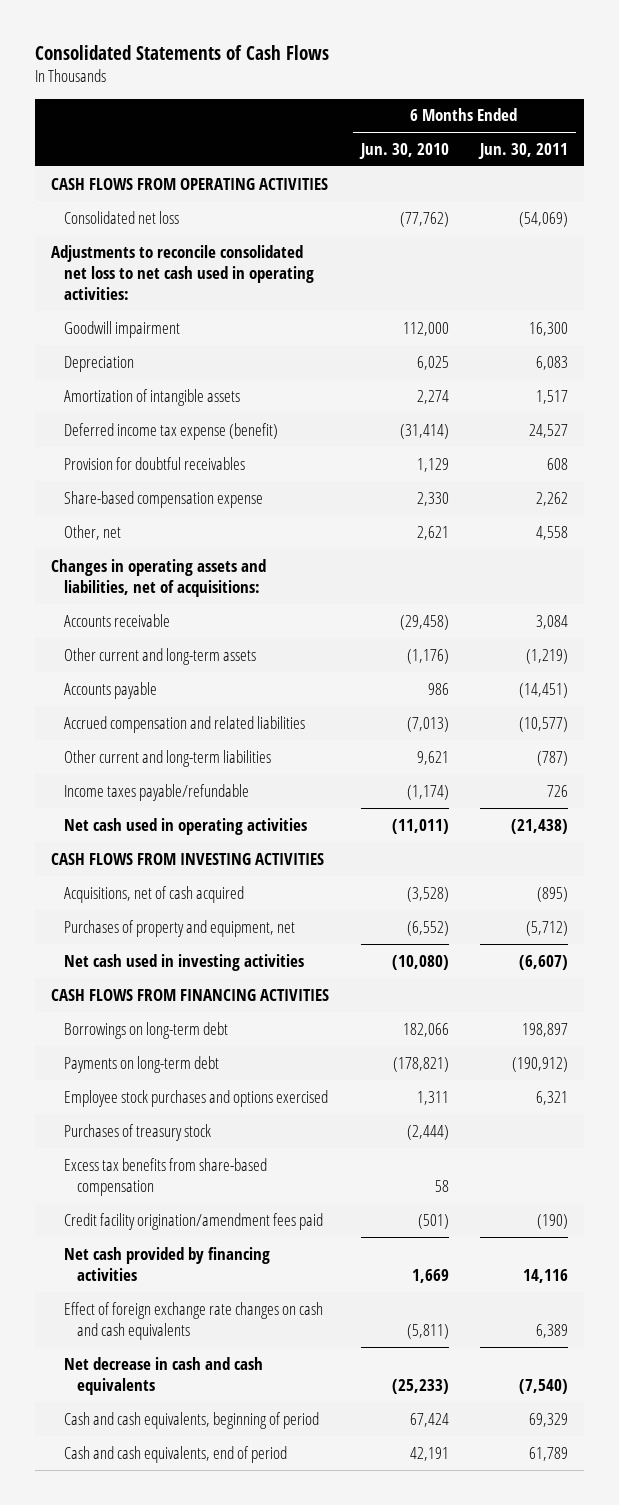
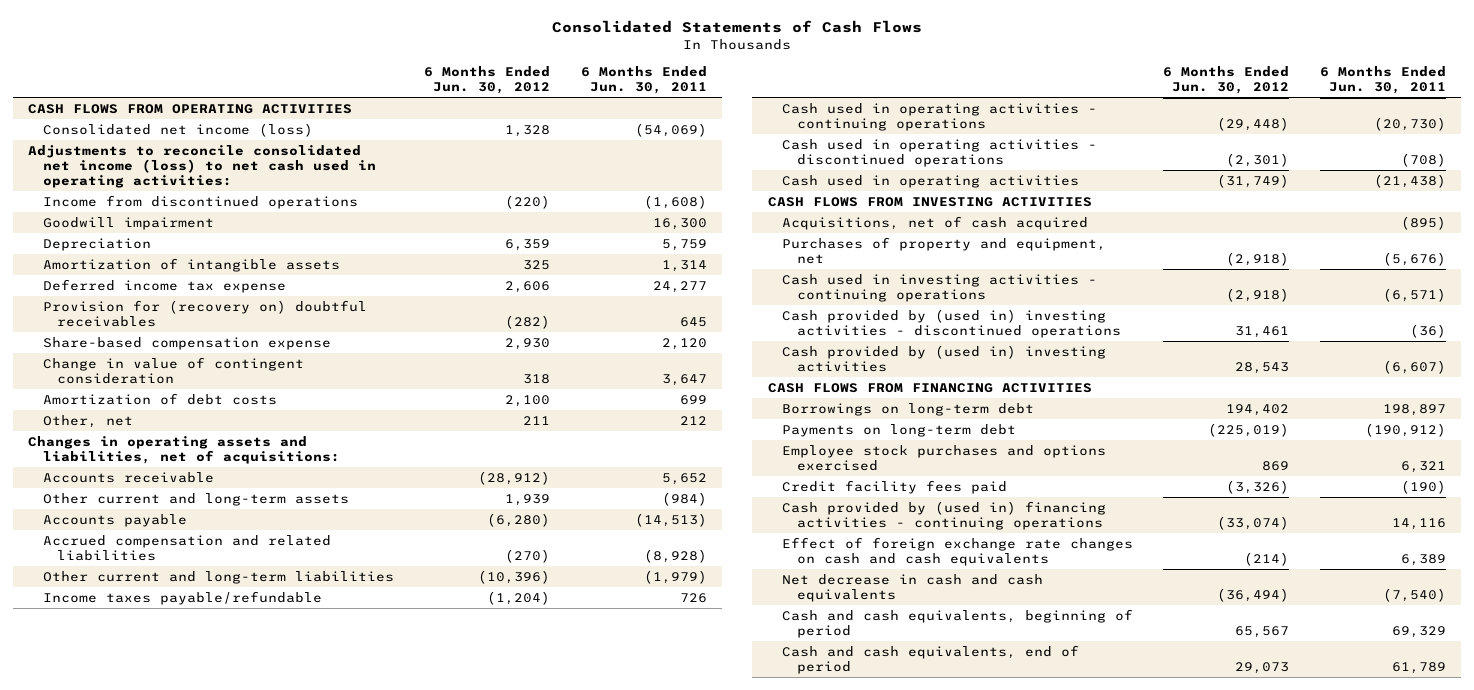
- | 6 Months Ended Jun. 30, 2010 | 6 Months Ended Jun. 30, 2011
+ | 6 Months Ended Jun. 30, 2012 | 6 Months Ended Jun. 30, 2011
- Consolidated net loss | (77,762) | (54,069)
- Adjustments to reconcile consolidated net loss to net cash used in operating activities:
+ Consolidated net income (loss) | 1,328 | (54,069)
+ Adjustments to reconcile consolidated net income (loss) to net cash used in operating activities:
+ Income from discontinued operations | (220) | (1,608)
- Depreciation | 6,025 | 6,083
- Amortization of intangible assets | 2,274 | 1,517
- Deferred income tax expense (benefit) | (31,414) | 24,527
- Provision for doubtful receivables | 1,129 | 608
- Share-based compensation expense | 2,330 | 2,262
- Other, net | 2,621 | 4,558
+ Depreciation | 6,359 | 5,759
+ Amortization of intangible assets | 325 | 1,314
+ Deferred income tax expense | 2,606 | 24,277
+ Provision for (recovery on) doubtful receivables | (282) | 645
+ Share-based compensation expense | 2,930 | 2,120
+ Change in value of contingent consideration | 318 | 3,647
+ Amortization of debt costs | 2,100 | 699
+ Other, net | 211 | 212
- Accounts receivable | (29,458) | 3,084
- Other current and long-term assets | (1,176) | (1,219)
- Accounts payable | 986 | (14,451)
- Accrued compensation and related liabilities | (7,013) | (10,577)
- Other current and long-term liabilities | 9,621 | (787)
+ Accounts receivable | (28,912) | 5,652
+ Other current and long-term assets | 1,939 | (984)
+ Accounts payable | (6,280) | (14,513)
+ Accrued compensation and related liabilities | (270) | (8,928)
+ Other current and long-term liabilities | (10,396) | (1,979)
- Net cash used in operating activities | (11,011) | (21,438)
+ Cash used in operating activities - continuing operations | (29,448) | (20,730)
+ Cash used in operating activities - discontinued operations | (2,301) | (708)
+ Cash used in operating activities | (31,749) | (21,438)
- Purchases of property and equipment, net | (6,552) | (5,712)
- Net cash used in investing activities | (10,080) | (6,607)
+ Purchases of property and equipment, net | (2,918) | (5,676)
+ Cash used in investing activities - continuing operations | (2,918) | (6,571)
+ Cash provided by (used in) investing activities - discontinued operations | 31,461 | (36)
+ Cash provided by (used in) investing activities | 28,543 | (6,607)
- Purchases of treasury stock | (2,444) |
- Excess tax benefits from share-based compensation | 58 |
- Credit facility origination/amendment fees paid | (501) | (190)
- Net cash provided by financing activities | 1,669 | 14,116
+ Credit facility fees paid | (3,326) | (190)
+ Cash provided by (used in) financing activities - continuing operations | (33,074) | 14,116

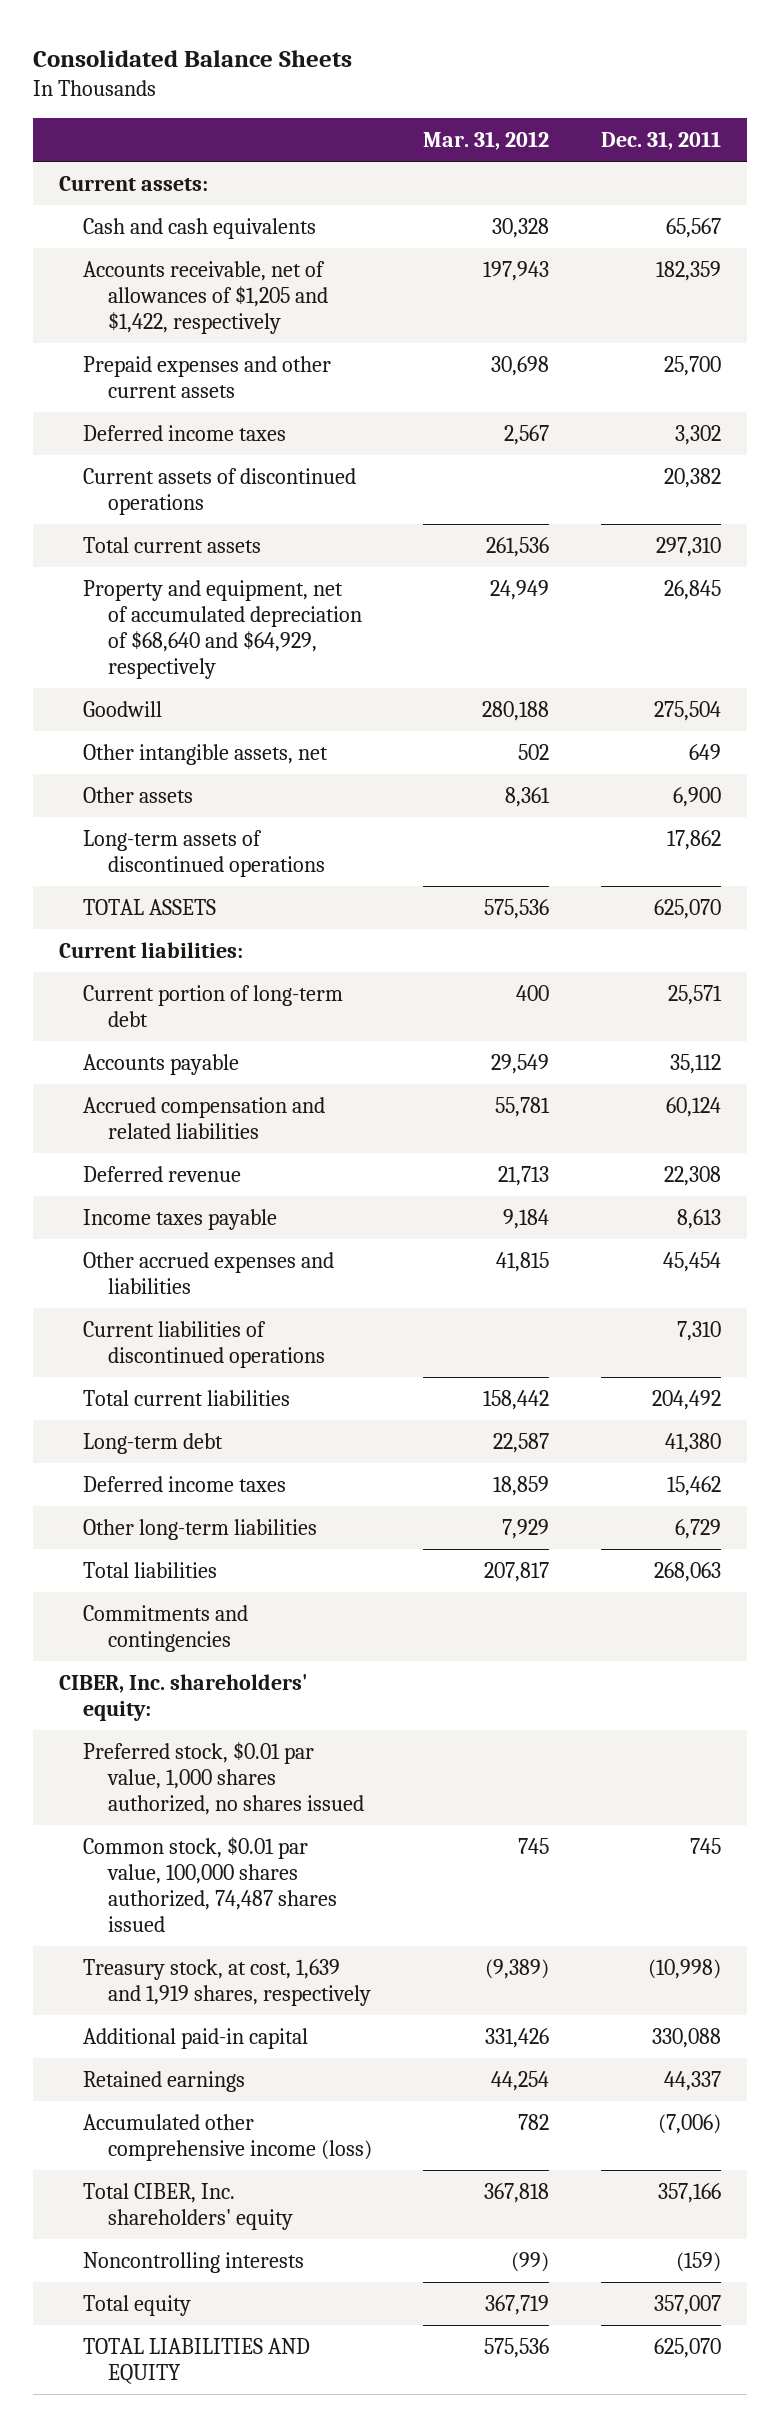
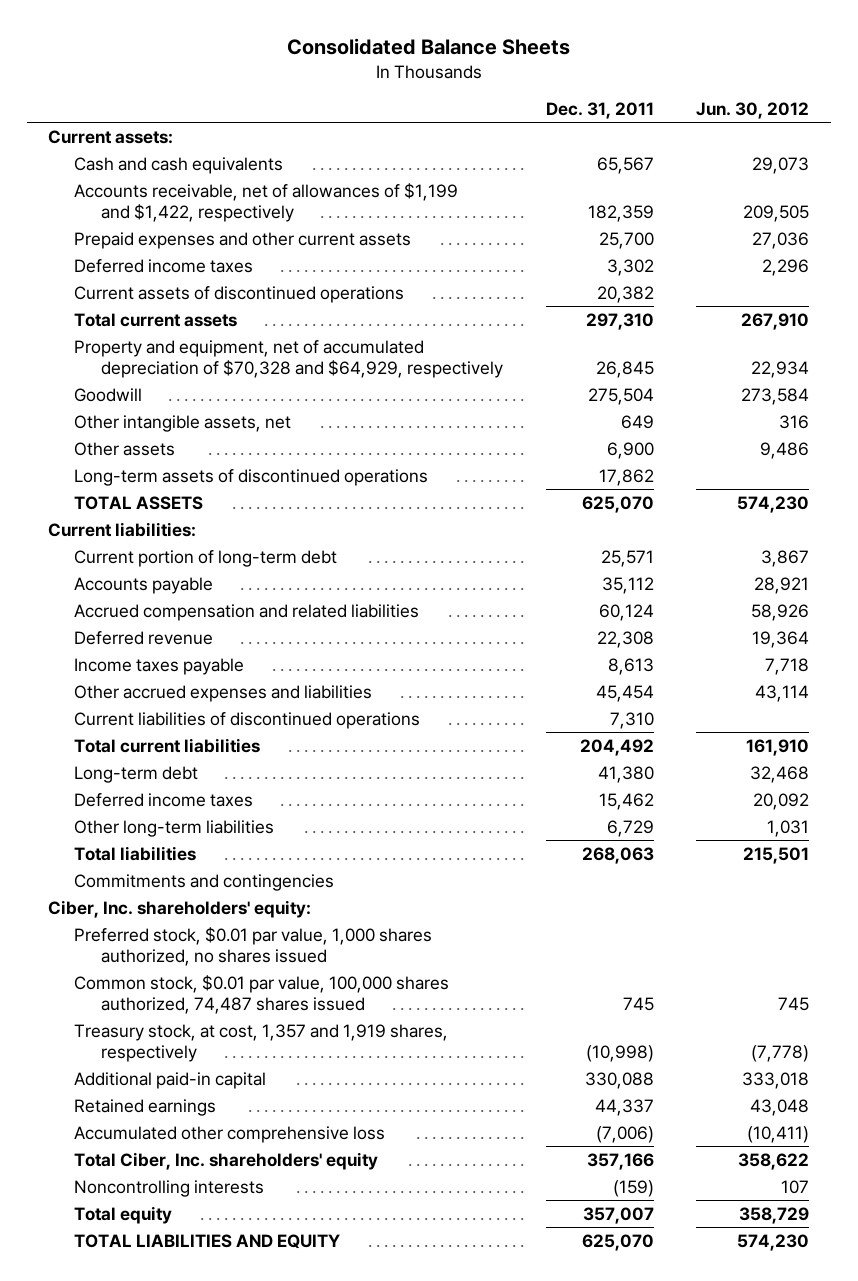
- | Mar. 31, 2012 | Dec. 31, 2011
+ | Dec. 31, 2011 | Jun. 30, 2012
- Accounts receivable, net of allowances of $1,205 and $1,422, respectively | 197,943 | 182,359
+ Accounts receivable, net of allowances of $1,199 and $1,422, respectively | 182,359 | 209,505
- Property and equipment, net of accumulated depreciation of $68,640 and $64,929, respectively | 24,949 | 26,845
+ Property and equipment, net of accumulated depreciation of $70,328 and $64,929, respectively | 26,845 | 22,934
- CIBER, Inc. shareholders' equity:
+ Ciber, Inc. shareholders' equity:
- Treasury stock, at cost, 1,639 and 1,919 shares, respectively | (9,389) | (10,998)
+ Treasury stock, at cost, 1,357 and 1,919 shares, respectively | (10,998) | (7,778)
- Accumulated other comprehensive income (loss) | 782 | (7,006)
- Total CIBER, Inc. shareholders' equity | 367,818 | 357,166
+ Accumulated other comprehensive loss | (7,006) | (10,411)
+ Total Ciber, Inc. shareholders' equity | 357,166 | 358,622

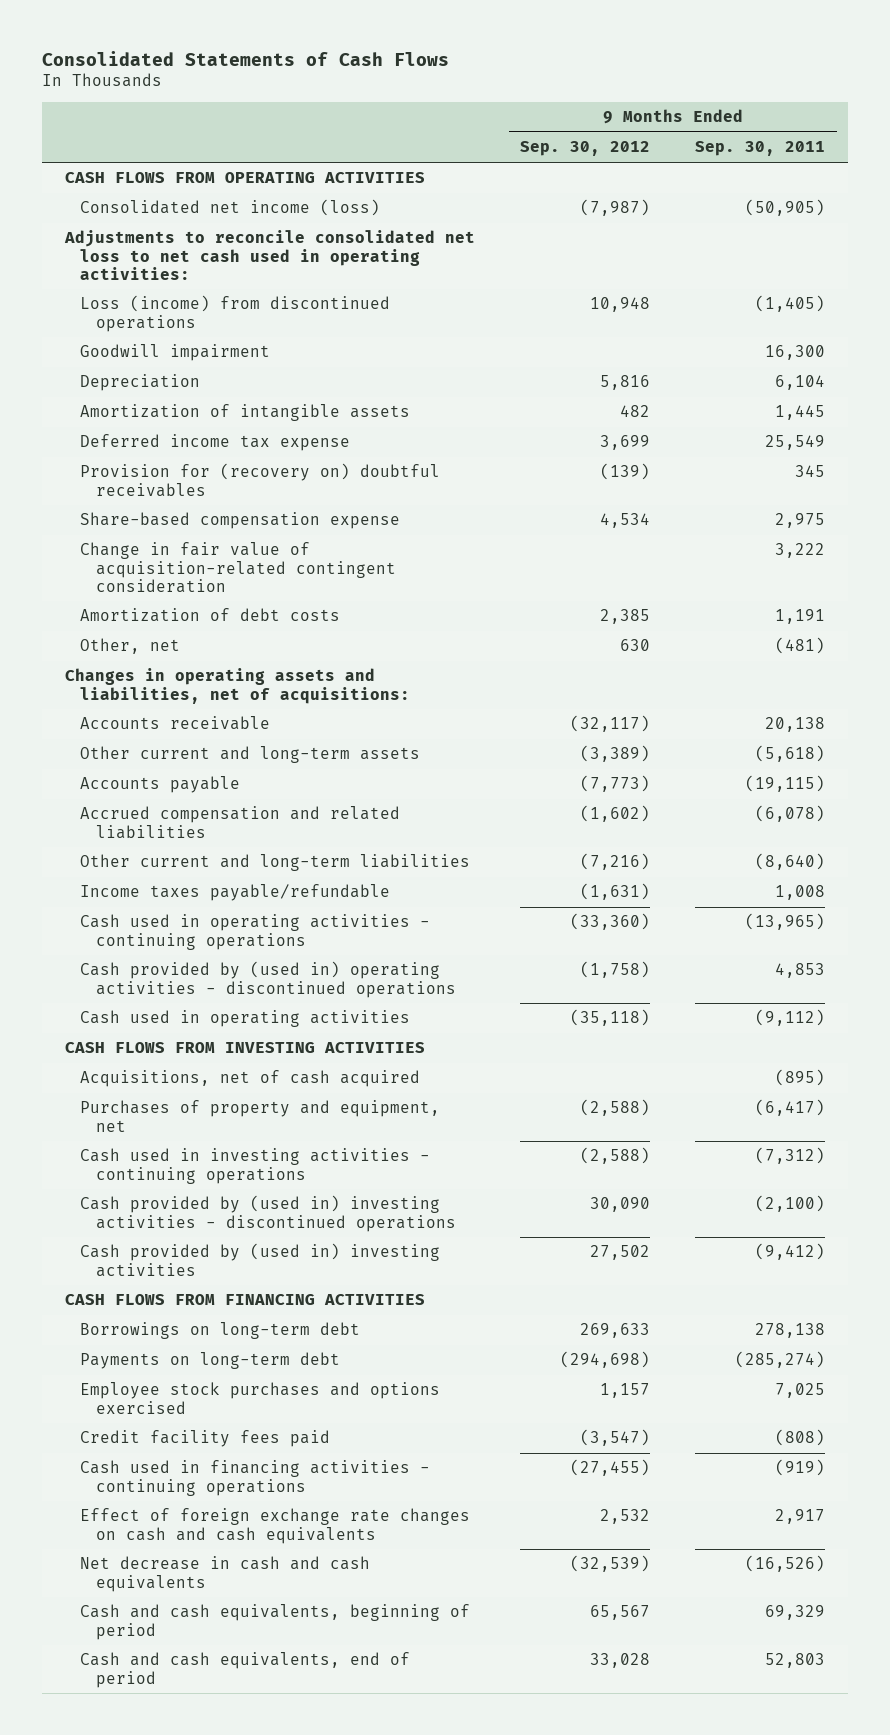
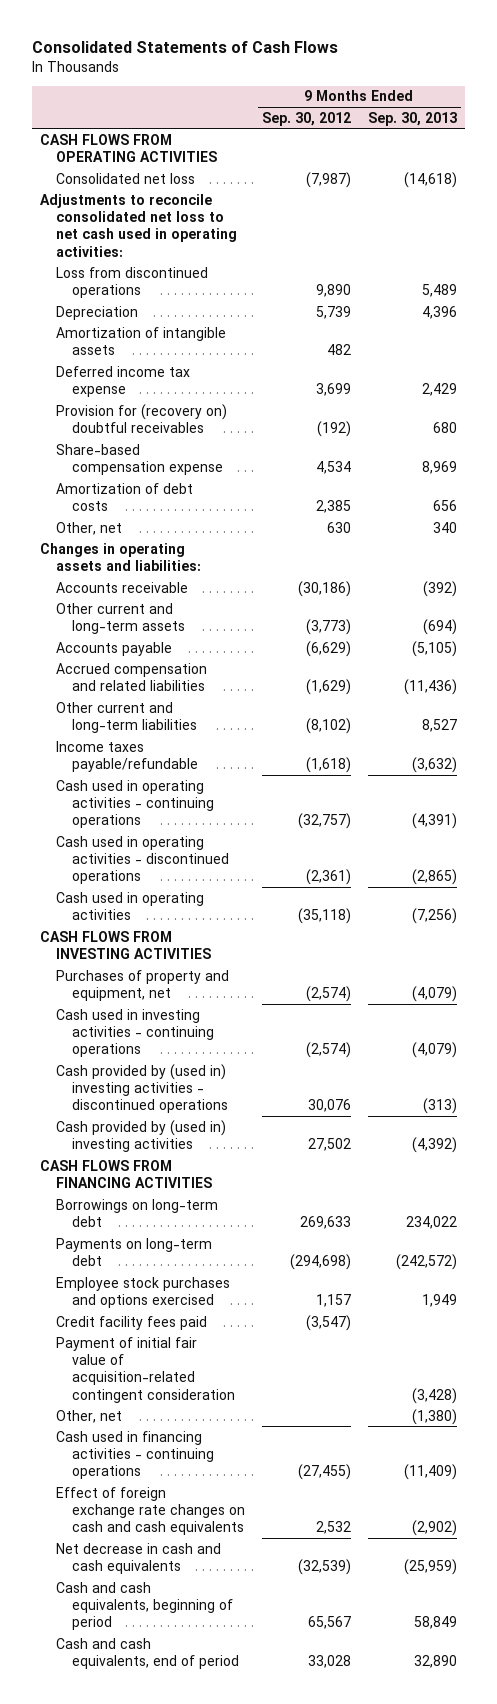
- | 9 Months Ended Sep. 30, 2012 | 9 Months Ended Sep. 30, 2011
+ | 9 Months Ended Sep. 30, 2012 | 9 Months Ended Sep. 30, 2013
- Consolidated net income (loss) | (7,987) | (50,905)
+ Consolidated net loss | (7,987) | (14,618)
- Loss (income) from discontinued operations | 10,948 | (1,405)
- Goodwill impairment | | 16,300
- Depreciation | 5,816 | 6,104
+ Loss from discontinued operations | 9,890 | 5,489
+ Depreciation | 5,739 | 4,396
- Provision for (recovery on) doubtful receivables | (139) | 345
+ Provision for (recovery on) doubtful receivables | (192) | 680
- Change in fair value of acquisition-related contingent consideration | | 3,222
- Changes in operating assets and liabilities, net of acquisitions:
- Accounts receivable | (32,117) | 20,138
- Other current and long-term assets | (3,389) | (5,618)
- Accounts payable | (7,773) | (19,115)
- Accrued compensation and related liabilities | (1,602) | (6,078)
- Other current and long-term liabilities | (7,216) | (8,640)
- Income taxes payable/refundable | (1,631) | 1,008
- Cash used in operating activities - continuing operations | (33,360) | (13,965)
- Cash provided by (used in) operating activities - discontinued operations | (1,758) | 4,853
+ Changes in operating assets and liabilities:
+ Accounts receivable | (30,186) | (392)
+ Other current and long-term assets | (3,773) | (694)
+ Accounts payable | (6,629) | (5,105)
+ Accrued compensation and related liabilities | (1,629) | (11,436)
+ Other current and long-term liabilities | (8,102) | 8,527
+ Income taxes payable/refundable | (1,618) | (3,632)
+ Cash used in operating activities - continuing operations | (32,757) | (4,391)
+ Cash used in operating activities - discontinued operations | (2,361) | (2,865)
- Acquisitions, net of cash acquired | | (895)
- Purchases of property and equipment, net | (2,588) | (6,417)
- Cash used in investing activities - continuing operations | (2,588) | (7,312)
- Cash provided by (used in) investing activities - discontinued operations | 30,090 | (2,100)
+ Purchases of property and equipment, net | (2,574) | (4,079)
+ Cash used in investing activities - continuing operations | (2,574) | (4,079)
+ Cash provided by (used in) investing activities - discontinued operations | 30,076 | (313)
+ Payment of initial fair value of acquisition-related contingent consideration | | (3,428)
+ Other, net | | (1,380)

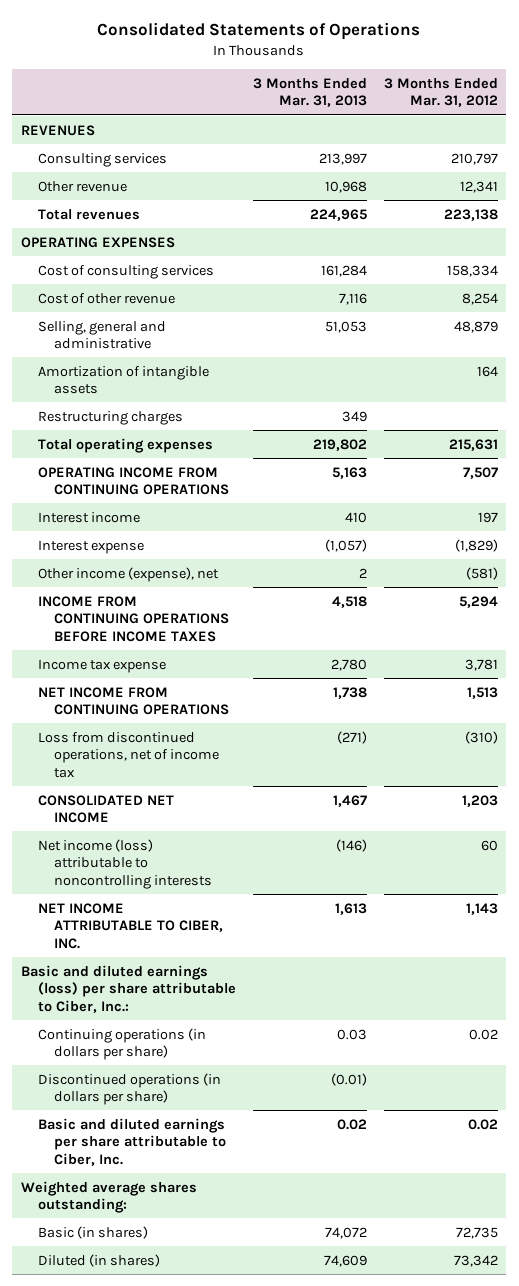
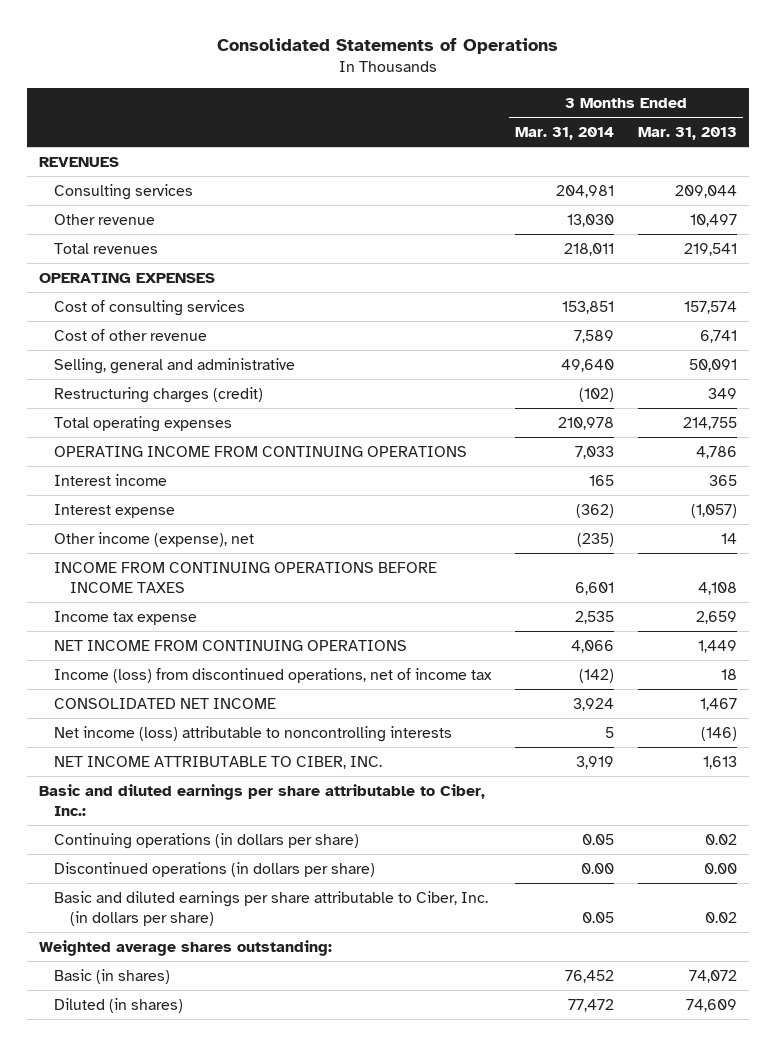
- | 3 Months Ended Mar. 31, 2013 | 3 Months Ended Mar. 31, 2012
+ | 3 Months Ended Mar. 31, 2014 | 3 Months Ended Mar. 31, 2013
- Consulting services | 213,997 | 210,797
- Other revenue | 10,968 | 12,341
- Total revenues | 224,965 | 223,138
+ Consulting services | 204,981 | 209,044
+ Other revenue | 13,030 | 10,497
+ Total revenues | 218,011 | 219,541
- Cost of consulting services | 161,284 | 158,334
- Cost of other revenue | 7,116 | 8,254
- Selling, general and administrative | 51,053 | 48,879
- Amortization of intangible assets | | 164
- Restructuring charges | 349 |
- Total operating expenses | 219,802 | 215,631
- OPERATING INCOME FROM CONTINUING OPERATIONS | 5,163 | 7,507
- Interest income | 410 | 197
+ Cost of consulting services | 153,851 | 157,574
+ Cost of other revenue | 7,589 | 6,741
+ Selling, general and administrative | 49,640 | 50,091
+ Restructuring charges (credit) | (102) | 349
+ Total operating expenses | 210,978 | 214,755
+ OPERATING INCOME FROM CONTINUING OPERATIONS | 7,033 | 4,786
+ Interest income | 165 | 365
- Other income (expense), net | 2 | (581)
- INCOME FROM CONTINUING OPERATIONS BEFORE INCOME TAXES | 4,518 | 5,294
- Income tax expense | 2,780 | 3,781
- NET INCOME FROM CONTINUING OPERATIONS | 1,738 | 1,513
- Loss from discontinued operations, net of income tax | (271) | (310)
+ Other income (expense), net | (235) | 14
+ INCOME FROM CONTINUING OPERATIONS BEFORE INCOME TAXES | 6,601 | 4,108
+ Income tax expense | 2,535 | 2,659
+ NET INCOME FROM CONTINUING OPERATIONS | 4,066 | 1,449
+ Income (loss) from discontinued operations, net of income tax | (142) | 18
- Basic and diluted earnings (loss) per share attributable to Ciber, Inc.:
- Continuing operations (in dollars per share) | 0.03 | 0.02
- Discontinued operations (in dollars per share) | (0.01) |
- Basic and diluted earnings per share attributable to Ciber, Inc. | 0.02 | 0.02
+ Basic and diluted earnings per share attributable to Ciber, Inc.:
+ Continuing operations (in dollars per share) | 0.05 | 0.02
+ Discontinued operations (in dollars per share) | 0.00 | 0.00
+ Basic and diluted earnings per share attributable to Ciber, Inc. (in dollars per share) | 0.05 | 0.02

